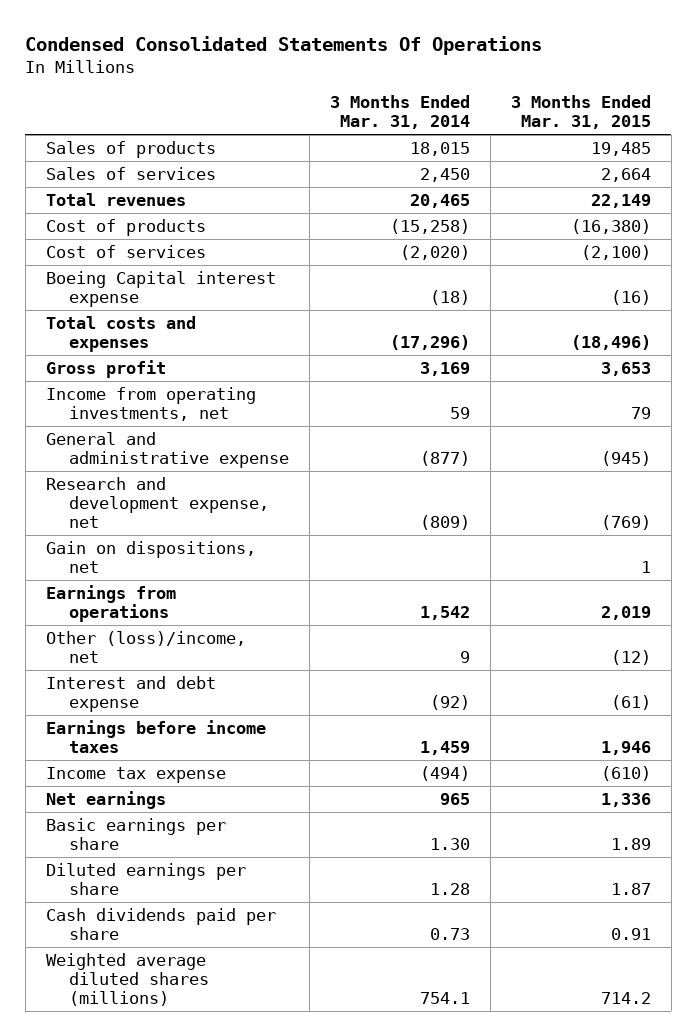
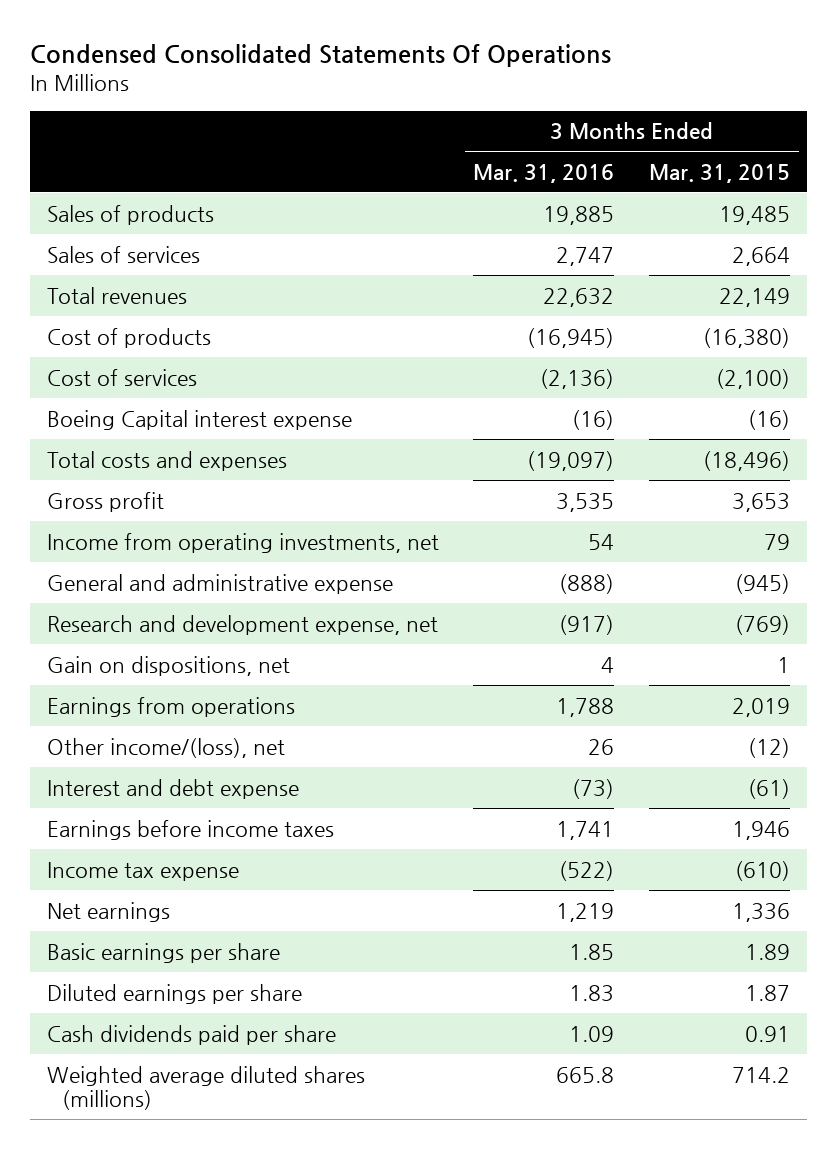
- | 3 Months Ended Mar. 31, 2014 | 3 Months Ended Mar. 31, 2015
+ | 3 Months Ended Mar. 31, 2016 | 3 Months Ended Mar. 31, 2015
- Other (loss)/income, net | 9 | (12)
+ Other income/(loss), net | 26 | (12)

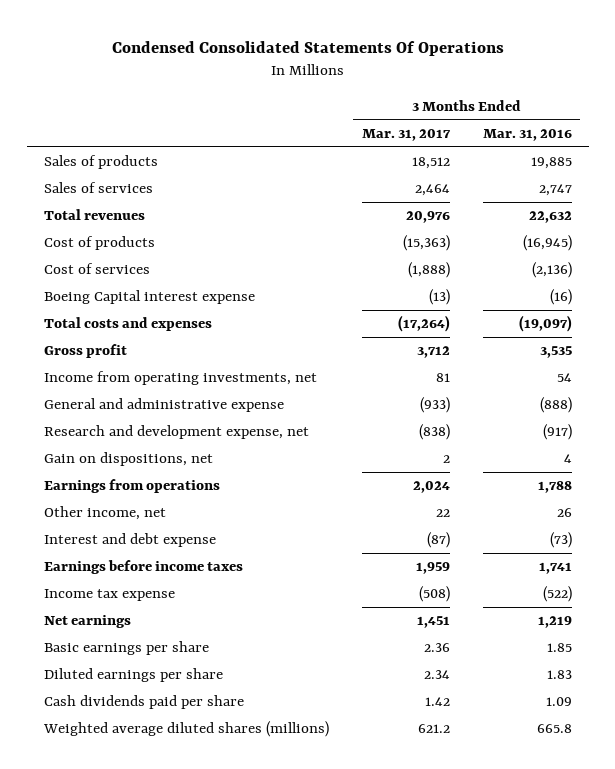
- | 3 Months Ended Mar. 31, 2016 | 3 Months Ended Mar. 31, 2015
+ | 3 Months Ended Mar. 31, 2017 | 3 Months Ended Mar. 31, 2016
- Other income/(loss), net | 26 | (12)
+ Other income, net | 22 | 26

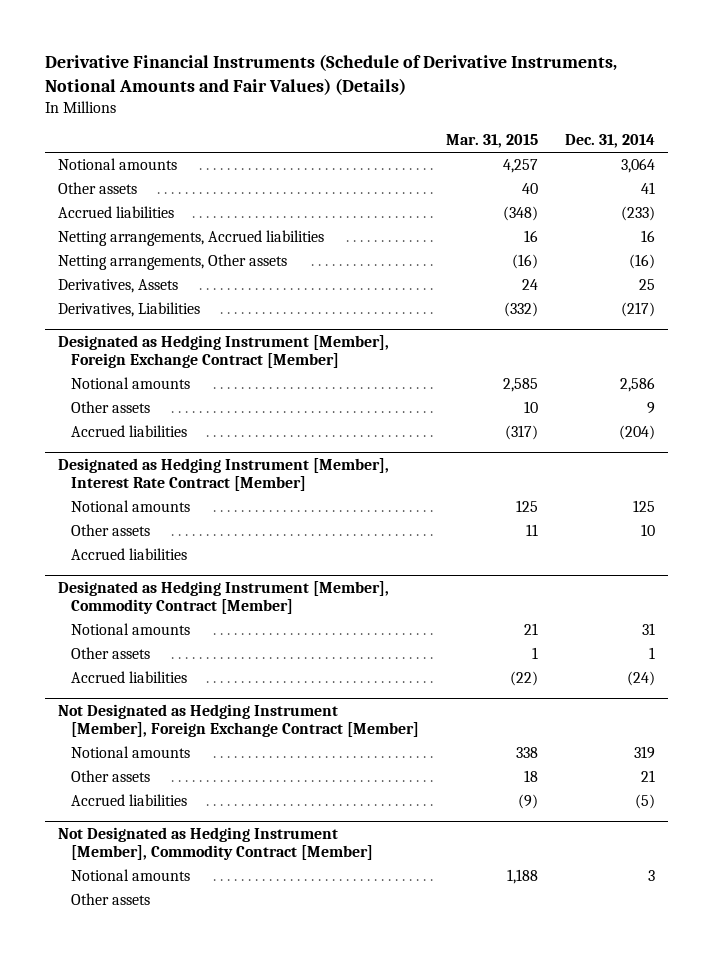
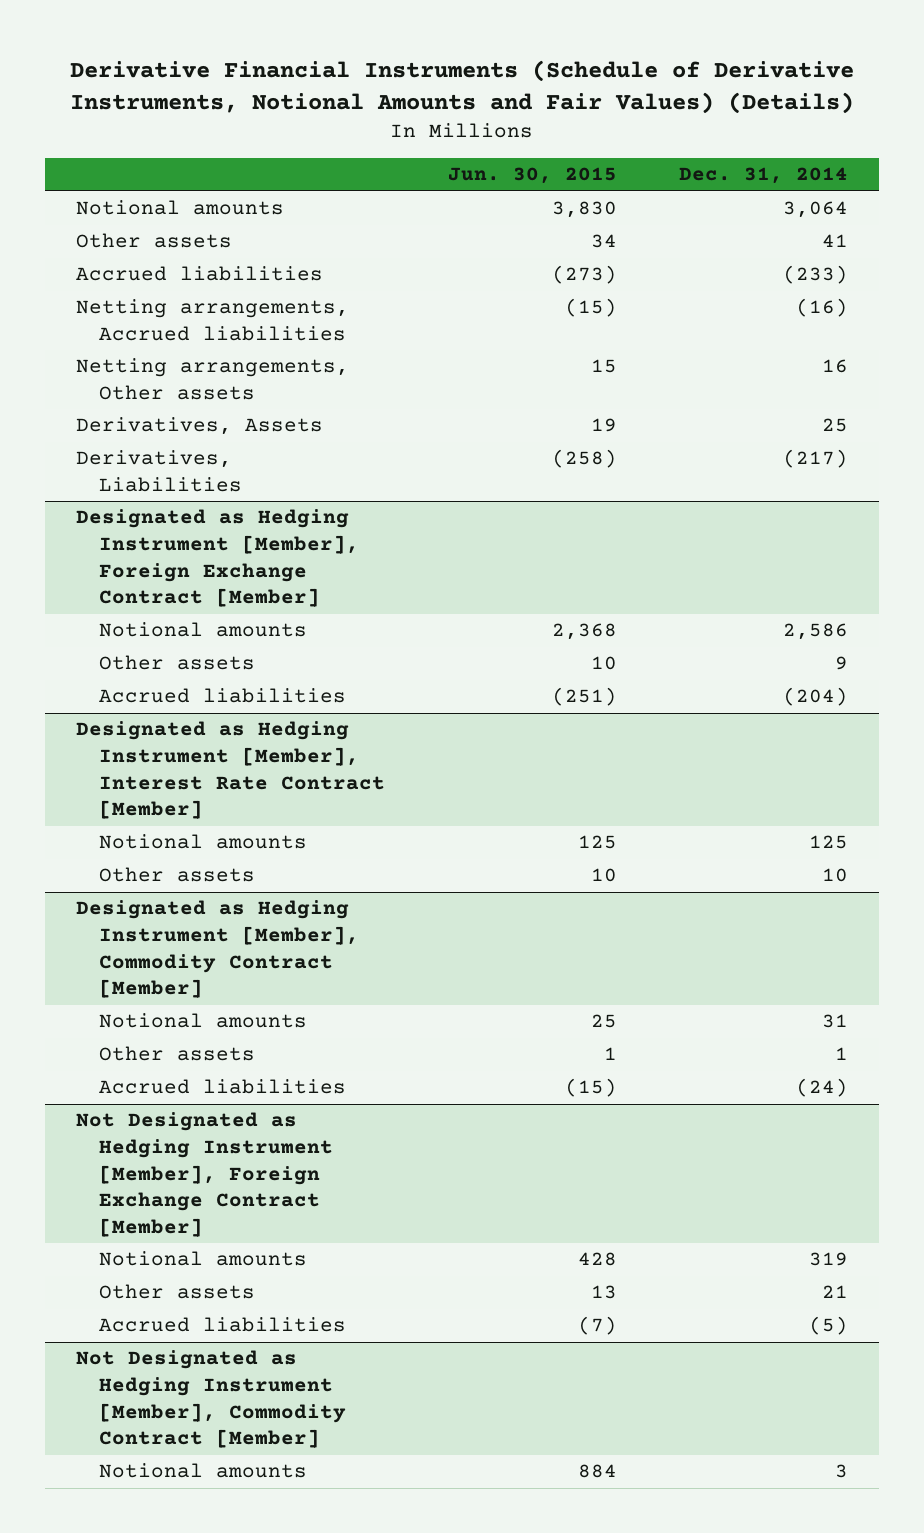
- | Mar. 31, 2015 | Dec. 31, 2014
+ | Jun. 30, 2015 | Dec. 31, 2014
- Netting arrangements, Accrued liabilities | 16 | 16
- Netting arrangements, Other assets | (16) | (16)
+ Netting arrangements, Accrued liabilities | (15) | (16)
+ Netting arrangements, Other assets | 15 | 16
@ Designated as Hedging Instrument [Member], Interest Rate Contract [Member]
- Accrued liabilities
@ Not Designated as Hedging Instrument [Member], Commodity Contract [Member]
- Other assets

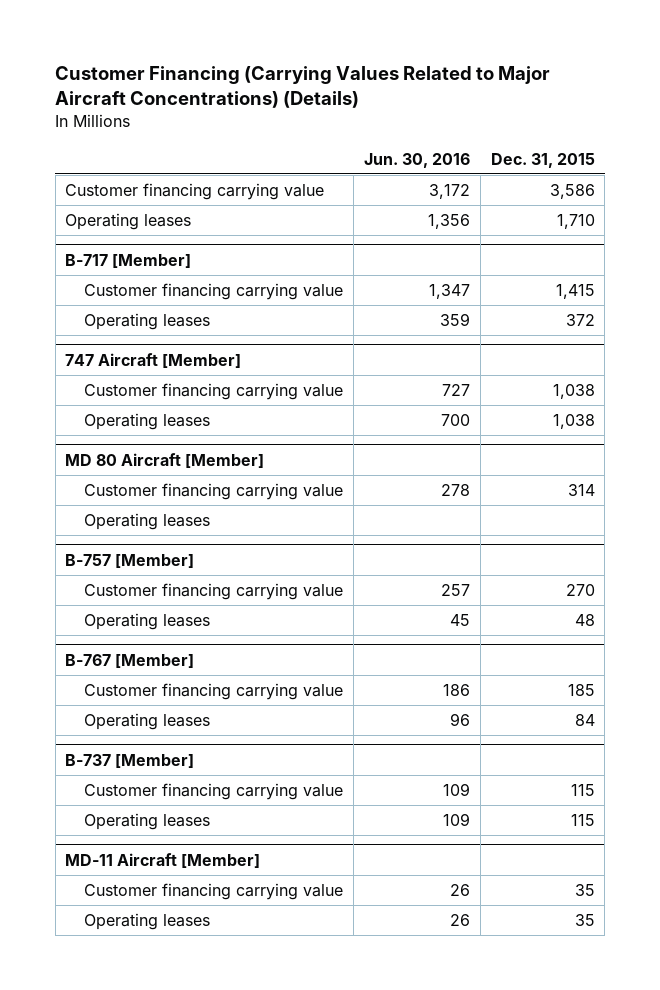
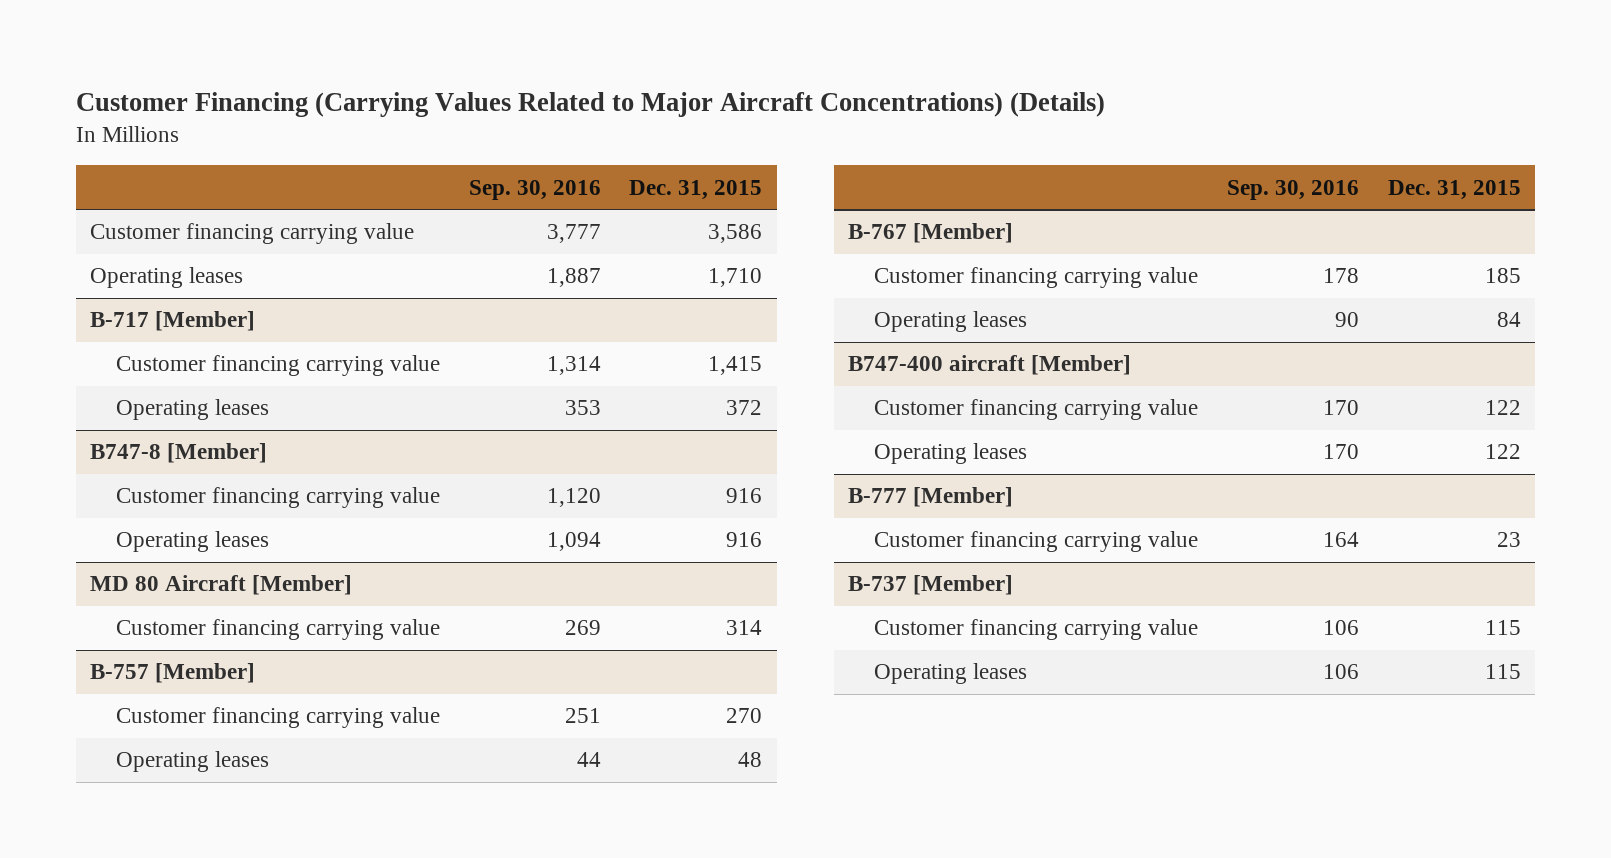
- | Jun. 30, 2016 | Dec. 31, 2015
+ | Sep. 30, 2016 | Dec. 31, 2015
- 747 Aircraft [Member]
- Customer financing carrying value | 727 | 1,038
- Operating leases | 700 | 1,038
+ B747-8 [Member]
+ Customer financing carrying value | 1,120 | 916
+ Operating leases | 1,094 | 916
@ MD 80 Aircraft [Member]
- Operating leases
+ B747-400 aircraft [Member]
+ Customer financing carrying value | 170 | 122
+ Operating leases | 170 | 122
+ B-777 [Member]
+ Customer financing carrying value | 164 | 23
- MD-11 Aircraft [Member]
- Customer financing carrying value | 26 | 35
- Operating leases | 26 | 35

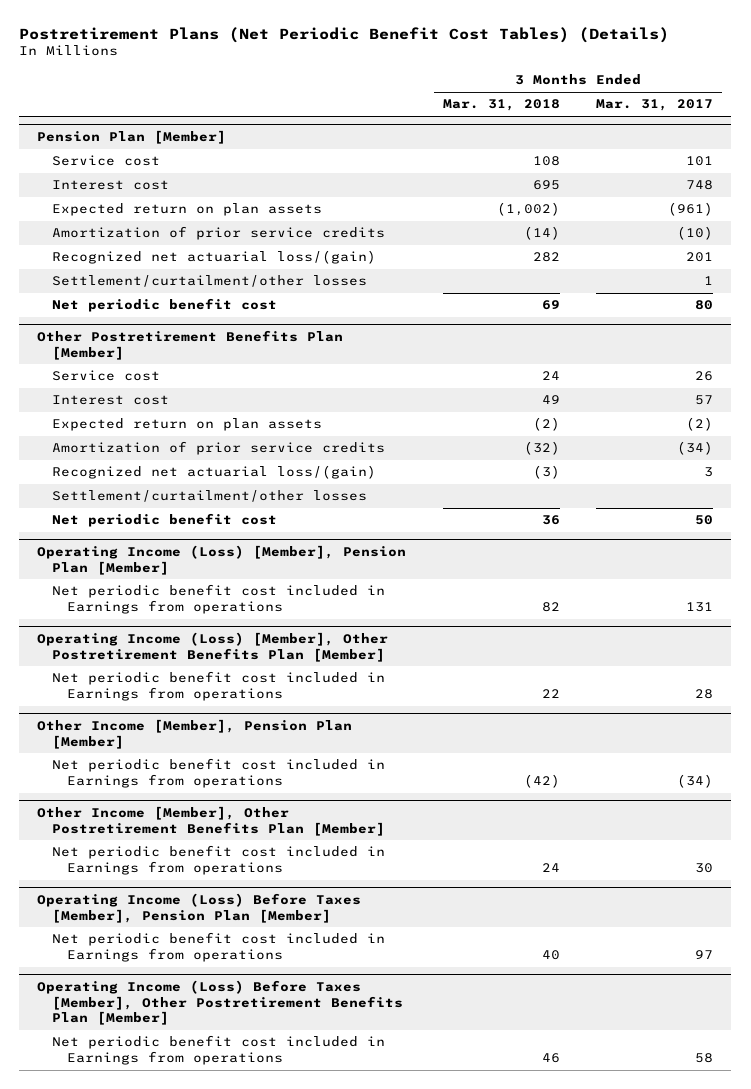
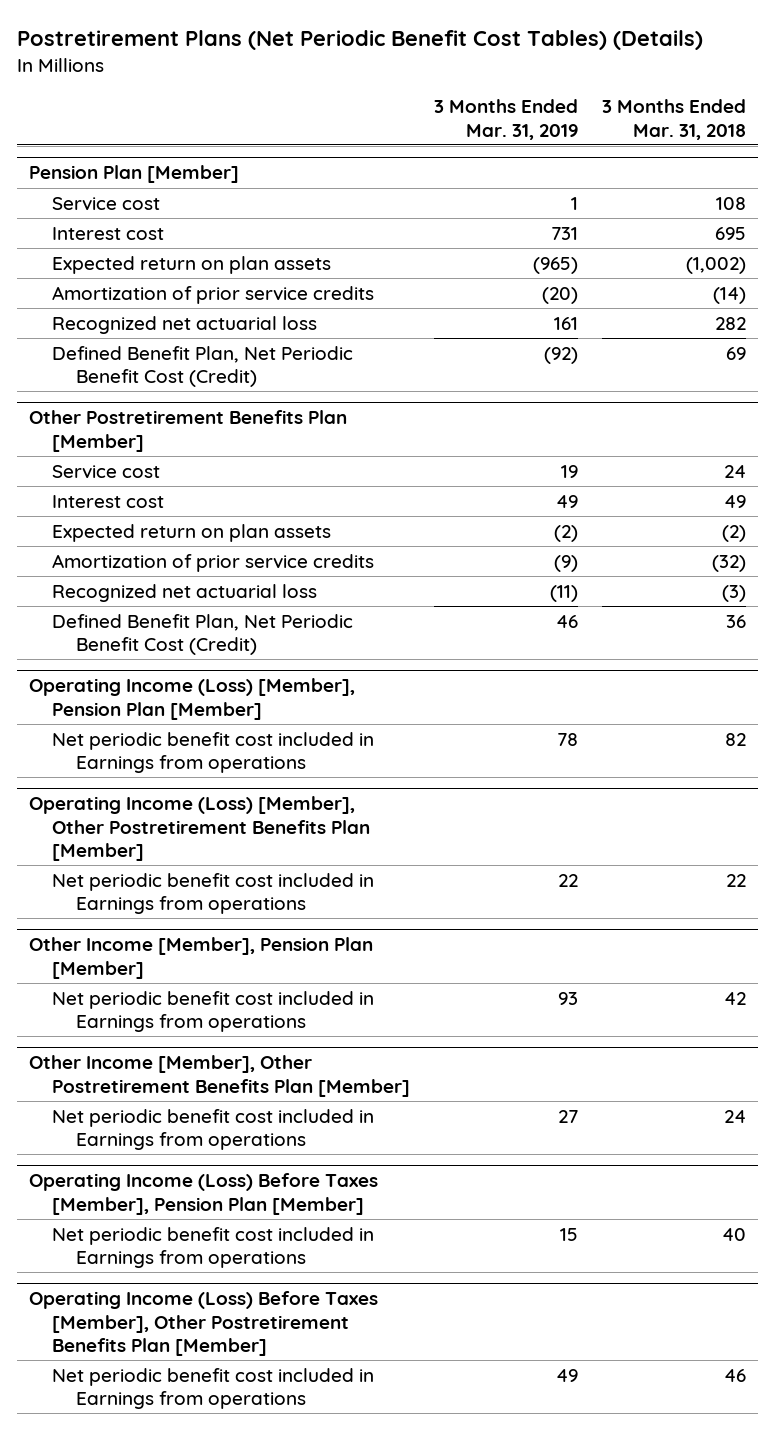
- | 3 Months Ended Mar. 31, 2018 | 3 Months Ended Mar. 31, 2017
+ | 3 Months Ended Mar. 31, 2019 | 3 Months Ended Mar. 31, 2018
@ Pension Plan [Member]
- Recognized net actuarial loss/(gain) | 282 | 201
- Settlement/curtailment/other losses | | 1
- Net periodic benefit cost | 69 | 80
+ Recognized net actuarial loss | 161 | 282
+ Defined Benefit Plan, Net Periodic Benefit Cost (Credit) | (92) | 69
@ Other Postretirement Benefits Plan [Member]
- Recognized net actuarial loss/(gain) | (3) | 3
- Settlement/curtailment/other losses
- Net periodic benefit cost | 36 | 50
+ Recognized net actuarial loss | (11) | (3)
+ Defined Benefit Plan, Net Periodic Benefit Cost (Credit) | 46 | 36
@ Other Income [Member], Pension Plan [Member]
- Net periodic benefit cost included in Earnings from operations | (42) | (34)
+ Net periodic benefit cost included in Earnings from operations | 93 | 42

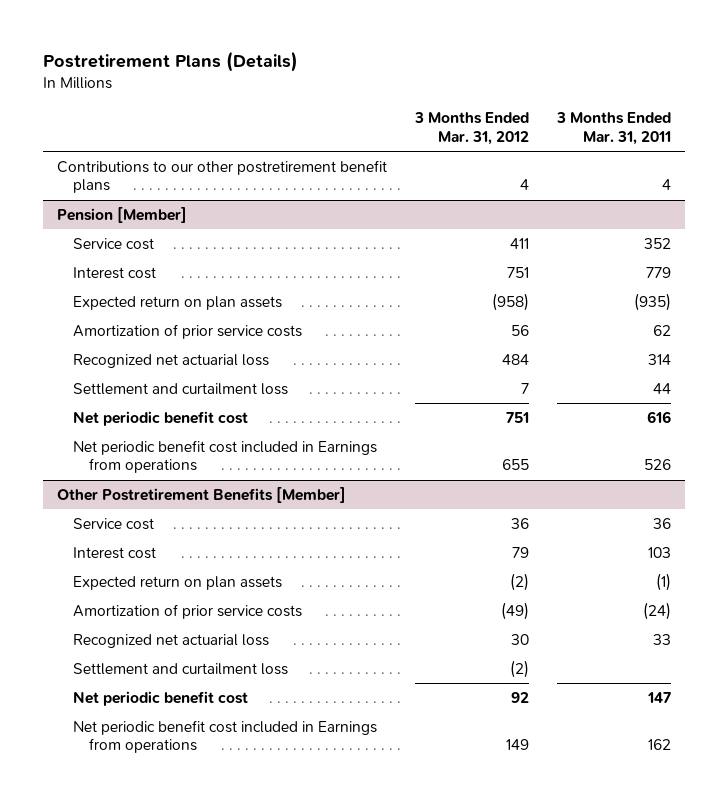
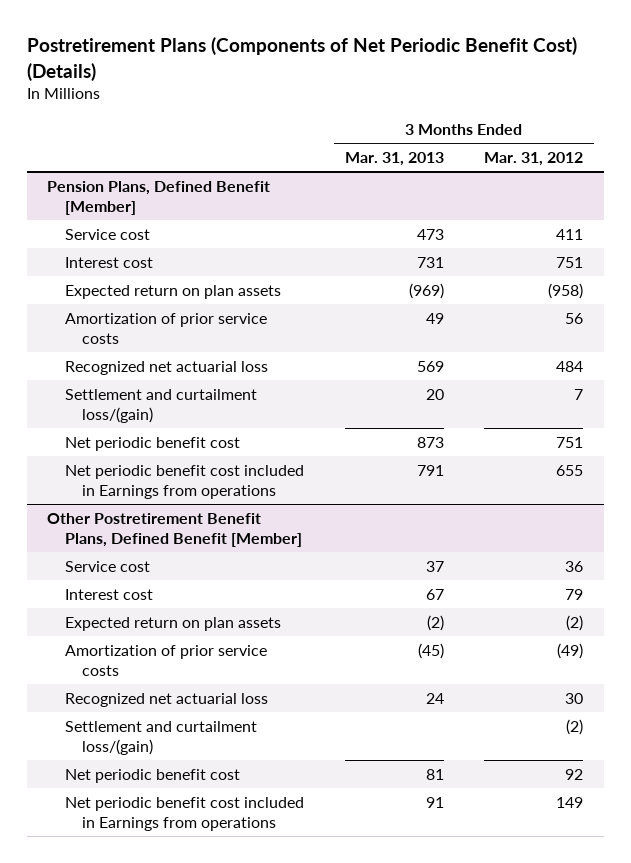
- Postretirement Plans (Details)
+ Postretirement Plans (Components of Net Periodic Benefit Cost) (Details)
- | 3 Months Ended Mar. 31, 2012 | 3 Months Ended Mar. 31, 2011
+ | 3 Months Ended Mar. 31, 2013 | 3 Months Ended Mar. 31, 2012
- Contributions to our other postretirement benefit plans | 4 | 4
- Pension [Member]
+ Pension Plans, Defined Benefit [Member]
- Settlement and curtailment loss | 7 | 44
+ Settlement and curtailment loss/(gain) | 20 | 7
- Other Postretirement Benefits [Member]
+ Other Postretirement Benefit Plans, Defined Benefit [Member]
- Settlement and curtailment loss | (2) |
+ Settlement and curtailment loss/(gain) | | (2)

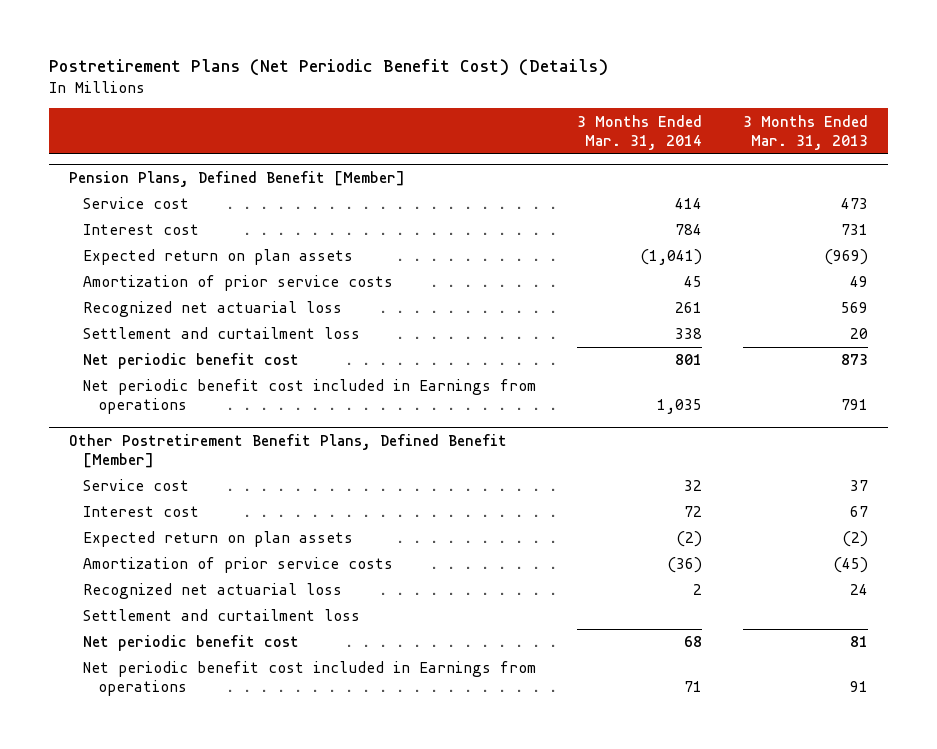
- Postretirement Plans (Components of Net Periodic Benefit Cost) (Details)
+ Postretirement Plans (Net Periodic Benefit Cost) (Details)
- | 3 Months Ended Mar. 31, 2013 | 3 Months Ended Mar. 31, 2012
+ | 3 Months Ended Mar. 31, 2014 | 3 Months Ended Mar. 31, 2013
@ Pension Plans, Defined Benefit [Member]
- Settlement and curtailment loss/(gain) | 20 | 7
+ Settlement and curtailment loss | 338 | 20
@ Other Postretirement Benefit Plans, Defined Benefit [Member]
- Settlement and curtailment loss/(gain) | | (2)
+ Settlement and curtailment loss

